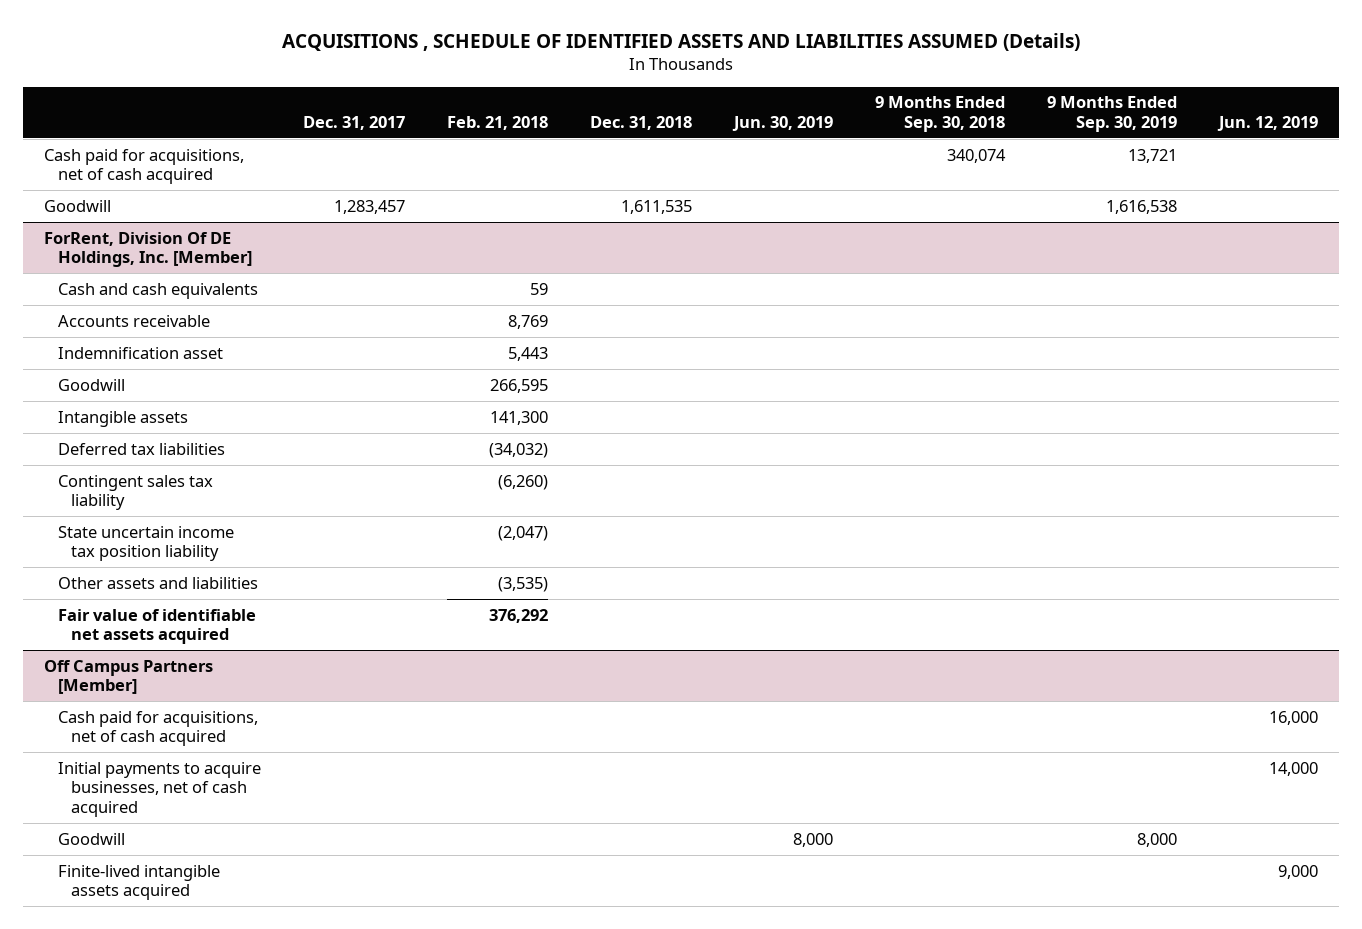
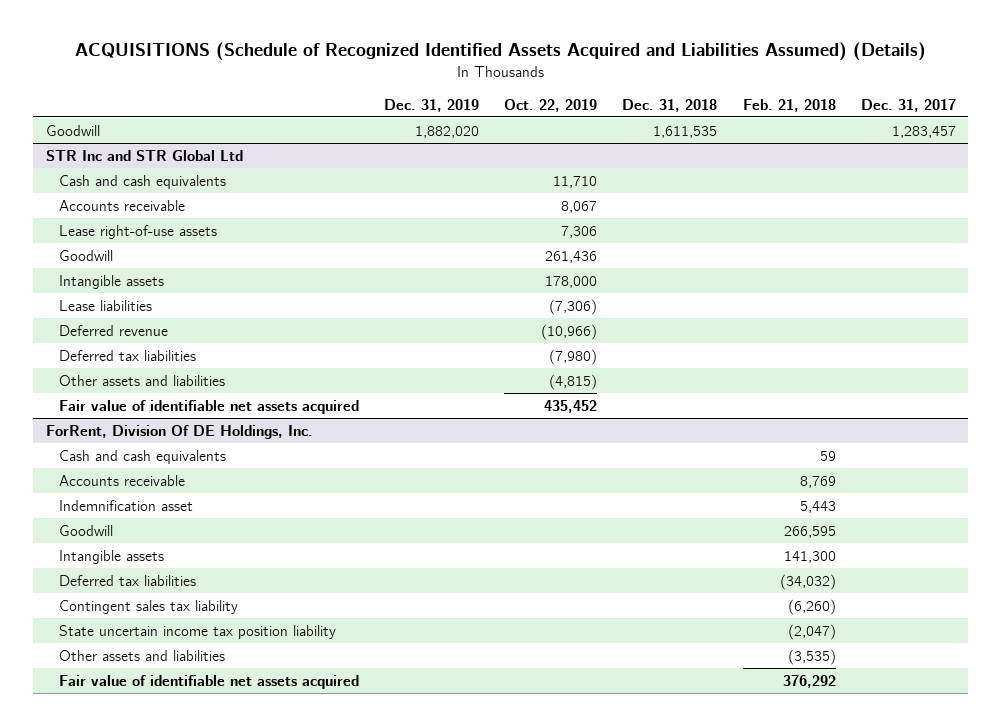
- ACQUISITIONS , SCHEDULE OF IDENTIFIED ASSETS AND LIABILITIES ASSUMED (Details)
+ ACQUISITIONS (Schedule of Recognized Identified Assets Acquired and Liabilities Assumed) (Details)
- | Dec. 31, 2017 | Feb. 21, 2018 | Dec. 31, 2018 | Jun. 30, 2019 | 9 Months Ended Sep. 30, 2018 | 9 Months Ended Sep. 30, 2019 | Jun. 12, 2019
+ | Dec. 31, 2019 | Oct. 22, 2019 | Dec. 31, 2018 | Feb. 21, 2018 | Dec. 31, 2017
- Cash paid for acquisitions, net of cash acquired | | | | | 340,074 | 13,721 |
- ForRent, Division Of DE Holdings, Inc. [Member]
+ STR Inc and STR Global Ltd
+ Cash and cash equivalents | | 11,710 | | |
+ Accounts receivable | | 8,067 | | |
+ Lease right-of-use assets | | 7,306 | | |
+ Goodwill | | 261,436 | | |
+ Intangible assets | | 178,000 | | |
+ Lease liabilities | | (7,306) | | |
+ Deferred revenue | | (10,966) | | |
+ Deferred tax liabilities | | (7,980) | | |
+ Other assets and liabilities | | (4,815) | | |
+ Fair value of identifiable net assets acquired | | 435,452 | | |
+ ForRent, Division Of DE Holdings, Inc.
- Off Campus Partners [Member]
- Cash paid for acquisitions, net of cash acquired | | | | | | | 16,000
- Initial payments to acquire businesses, net of cash acquired | | | | | | | 14,000
- Goodwill | | | | 8,000 | | 8,000 |
- Finite-lived intangible assets acquired | | | | | | | 9,000

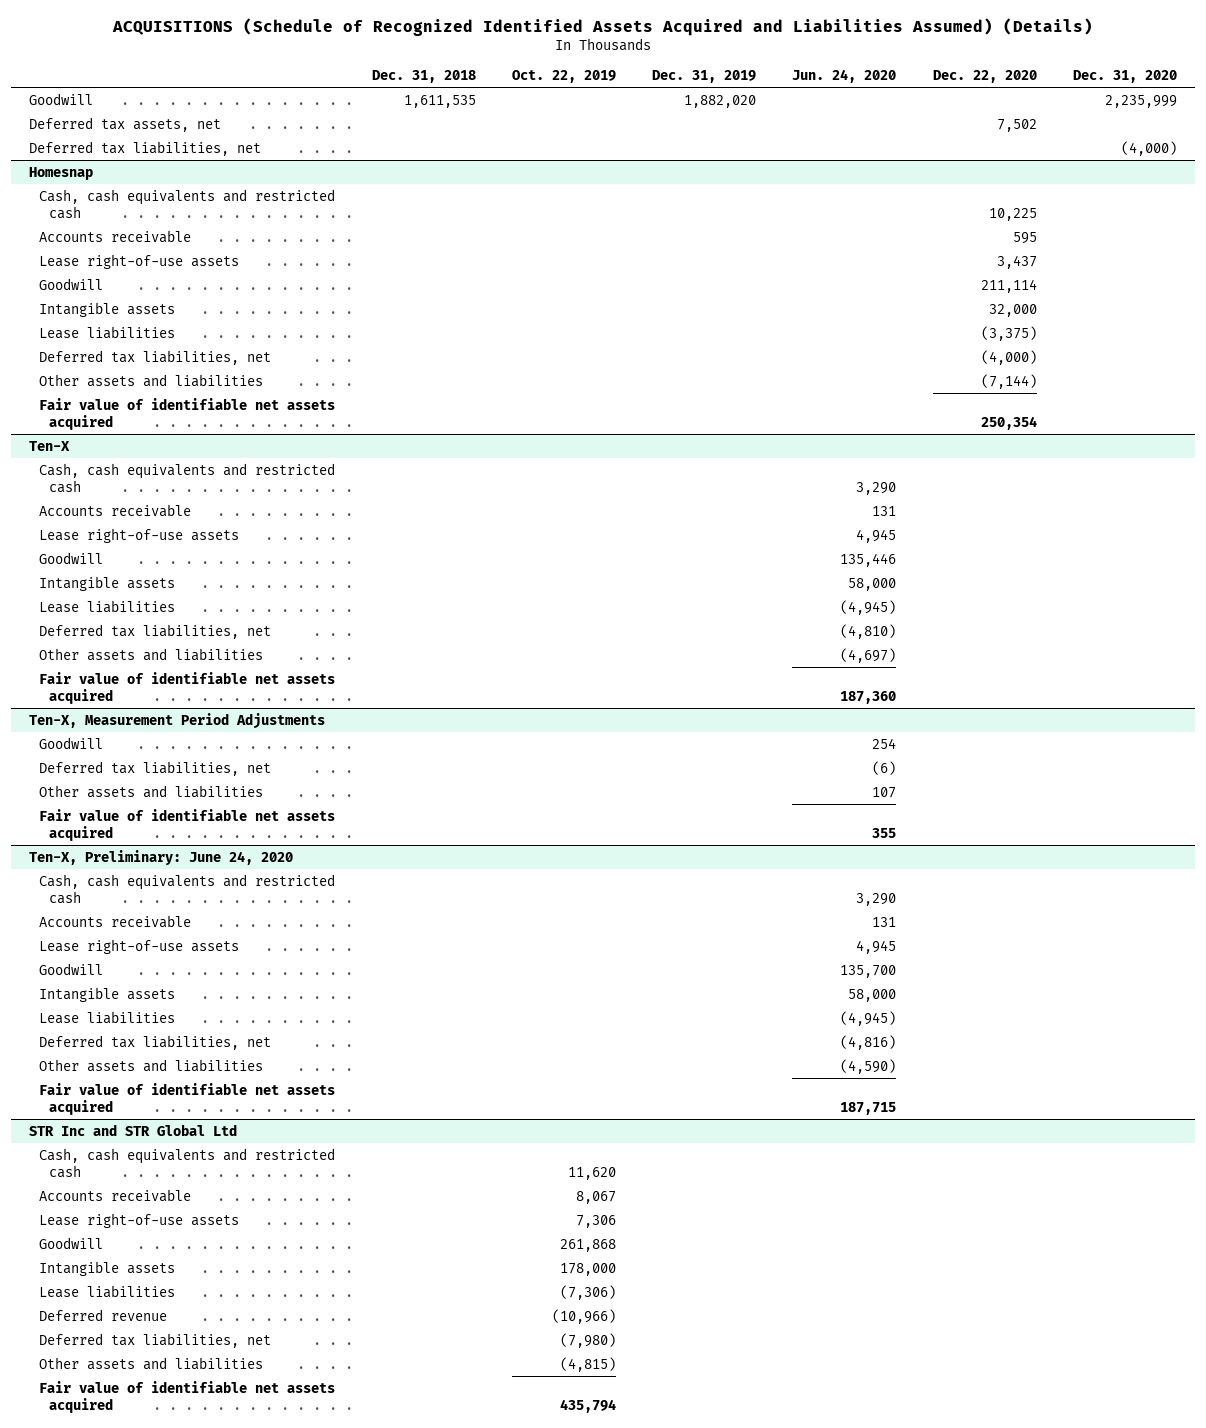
- | Dec. 31, 2019 | Oct. 22, 2019 | Dec. 31, 2018 | Feb. 21, 2018 | Dec. 31, 2017
+ | Dec. 31, 2018 | Oct. 22, 2019 | Dec. 31, 2019 | Jun. 24, 2020 | Dec. 22, 2020 | Dec. 31, 2020
+ Deferred tax assets, net | | | | | 7,502 |
+ Deferred tax liabilities, net | | | | | | (4,000)
+ Homesnap
+ Cash, cash equivalents and restricted cash | | | | | 10,225 |
+ Accounts receivable | | | | | 595 |
+ Lease right-of-use assets | | | | | 3,437 |
+ Goodwill | | | | | 211,114 |
+ Intangible assets | | | | | 32,000 |
+ Lease liabilities | | | | | (3,375) |
+ Deferred tax liabilities, net | | | | | (4,000) |
+ Other assets and liabilities | | | | | (7,144) |
+ Fair value of identifiable net assets acquired | | | | | 250,354 |
+ Ten-X
+ Cash, cash equivalents and restricted cash | | | | 3,290 | |
+ Accounts receivable | | | | 131 | |
+ Lease right-of-use assets | | | | 4,945 | |
+ Goodwill | | | | 135,446 | |
+ Intangible assets | | | | 58,000 | |
+ Lease liabilities | | | | (4,945) | |
+ Deferred tax liabilities, net | | | | (4,810) | |
+ Other assets and liabilities | | | | (4,697) | |
+ Fair value of identifiable net assets acquired | | | | 187,360 | |
+ Ten-X, Measurement Period Adjustments
+ Goodwill | | | | 254 | |
+ Deferred tax liabilities, net | | | | (6) | |
+ Other assets and liabilities | | | | 107 | |
+ Fair value of identifiable net assets acquired | | | | 355 | |
+ Ten-X, Preliminary: June 24, 2020
+ Cash, cash equivalents and restricted cash | | | | 3,290 | |
+ Accounts receivable | | | | 131 | |
+ Lease right-of-use assets | | | | 4,945 | |
+ Goodwill | | | | 135,700 | |
+ Intangible assets | | | | 58,000 | |
+ Lease liabilities | | | | (4,945) | |
+ Deferred tax liabilities, net | | | | (4,816) | |
+ Other assets and liabilities | | | | (4,590) | |
+ Fair value of identifiable net assets acquired | | | | 187,715 | |
@ STR Inc and STR Global Ltd
- Cash and cash equivalents | | 11,710 | | |
+ Cash, cash equivalents and restricted cash | | 11,620 | | | |
- Goodwill | | 261,436 | | |
+ Goodwill | | 261,868 | | | |
- Deferred tax liabilities | | (7,980) | | |
+ Deferred tax liabilities, net | | (7,980) | | | |
- Fair value of identifiable net assets acquired | | 435,452 | | |
- ForRent, Division Of DE Holdings, Inc.
- Cash and cash equivalents | | | | 59 |
- Accounts receivable | | | | 8,769 |
- Indemnification asset | | | | 5,443 |
- Goodwill | | | | 266,595 |
- Intangible assets | | | | 141,300 |
- Deferred tax liabilities | | | | (34,032) |
- Contingent sales tax liability | | | | (6,260) |
- State uncertain income tax position liability | | | | (2,047) |
- Other assets and liabilities | | | | (3,535) |
- Fair value of identifiable net assets acquired | | | | 376,292 |
@ STR Inc and STR Global Ltd
+ Fair value of identifiable net assets acquired | | 435,794 | | | |

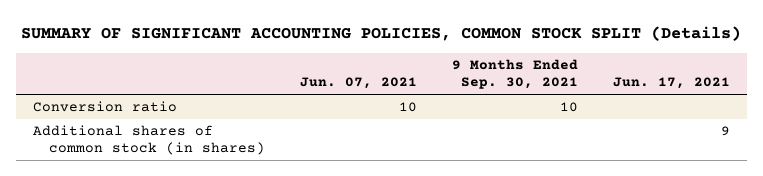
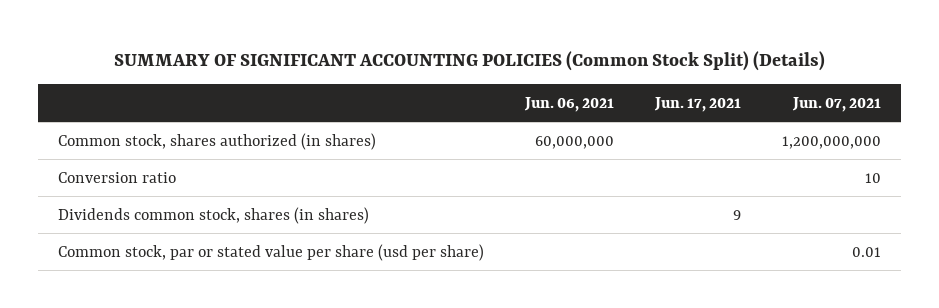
- SUMMARY OF SIGNIFICANT ACCOUNTING POLICIES, COMMON STOCK SPLIT (Details)
+ SUMMARY OF SIGNIFICANT ACCOUNTING POLICIES (Common Stock Split) (Details)
- | Jun. 07, 2021 | 9 Months Ended Sep. 30, 2021 | Jun. 17, 2021
+ | Jun. 06, 2021 | Jun. 17, 2021 | Jun. 07, 2021
+ Common stock, shares authorized (in shares) | 60,000,000 | | 1,200,000,000
- Additional shares of common stock (in shares) | | | 9
+ Dividends common stock, shares (in shares) | | 9 |
+ Common stock, par or stated value per share (usd per share) | | | 0.01

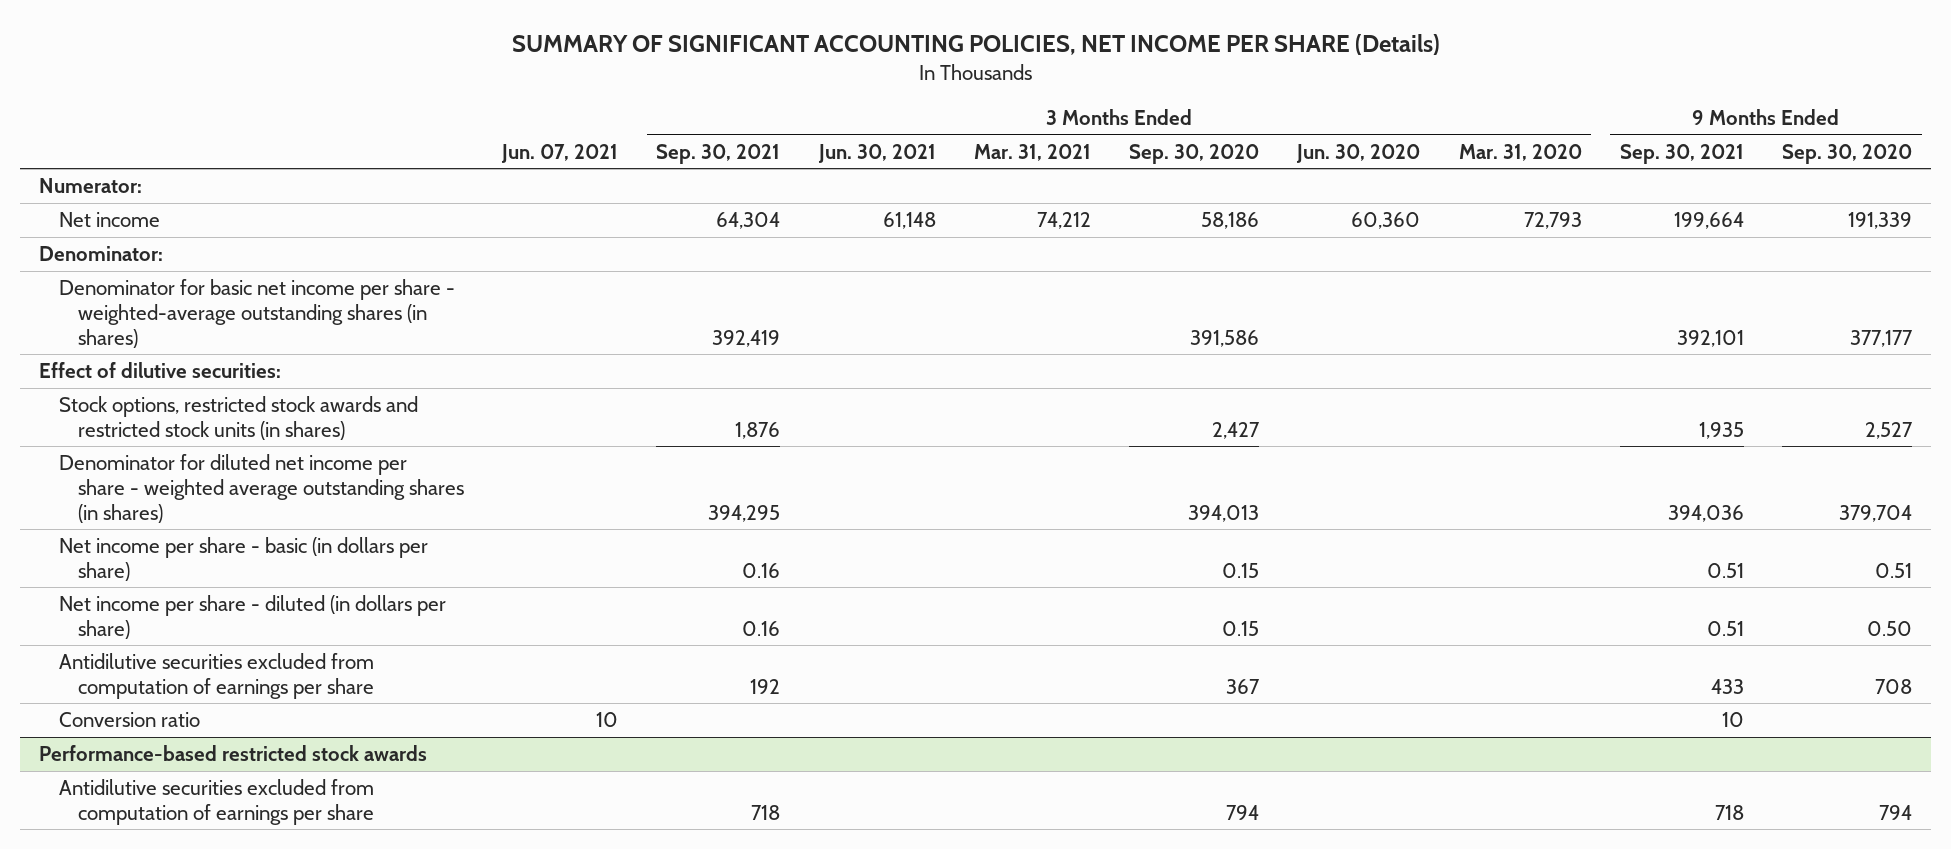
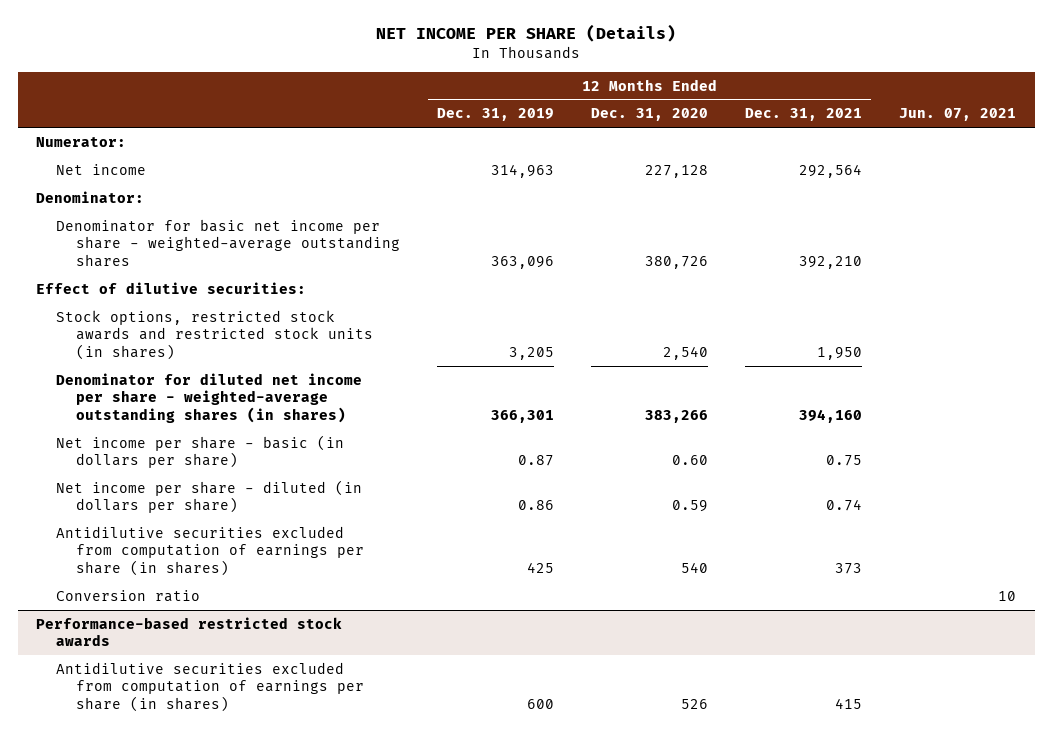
- SUMMARY OF SIGNIFICANT ACCOUNTING POLICIES, NET INCOME PER SHARE (Details)
+ NET INCOME PER SHARE (Details)
- | Jun. 07, 2021 | 3 Months Ended Sep. 30, 2021 | 3 Months Ended Jun. 30, 2021 | 3 Months Ended Mar. 31, 2021 | 3 Months Ended Sep. 30, 2020 | 3 Months Ended Jun. 30, 2020 | 3 Months Ended Mar. 31, 2020 | 9 Months Ended Sep. 30, 2021 | 9 Months Ended Sep. 30, 2020
+ | 12 Months Ended Dec. 31, 2019 | 12 Months Ended Dec. 31, 2020 | 12 Months Ended Dec. 31, 2021 | Jun. 07, 2021
- Denominator for basic net income per share - weighted-average outstanding shares (in shares) | | 392,419 | | | 391,586 | | | 392,101 | 377,177
+ Denominator for basic net income per share - weighted-average outstanding shares | 363,096 | 380,726 | 392,210 |
- Denominator for diluted net income per share - weighted average outstanding shares (in shares) | | 394,295 | | | 394,013 | | | 394,036 | 379,704
+ Denominator for diluted net income per share - weighted-average outstanding shares (in shares) | 366,301 | 383,266 | 394,160 |
- Antidilutive securities excluded from computation of earnings per share | | 192 | | | 367 | | | 433 | 708
+ Antidilutive securities excluded from computation of earnings per share (in shares) | 425 | 540 | 373 |
@ Performance-based restricted stock awards
- Antidilutive securities excluded from computation of earnings per share | | 718 | | | 794 | | | 718 | 794
+ Antidilutive securities excluded from computation of earnings per share (in shares) | 600 | 526 | 415 |

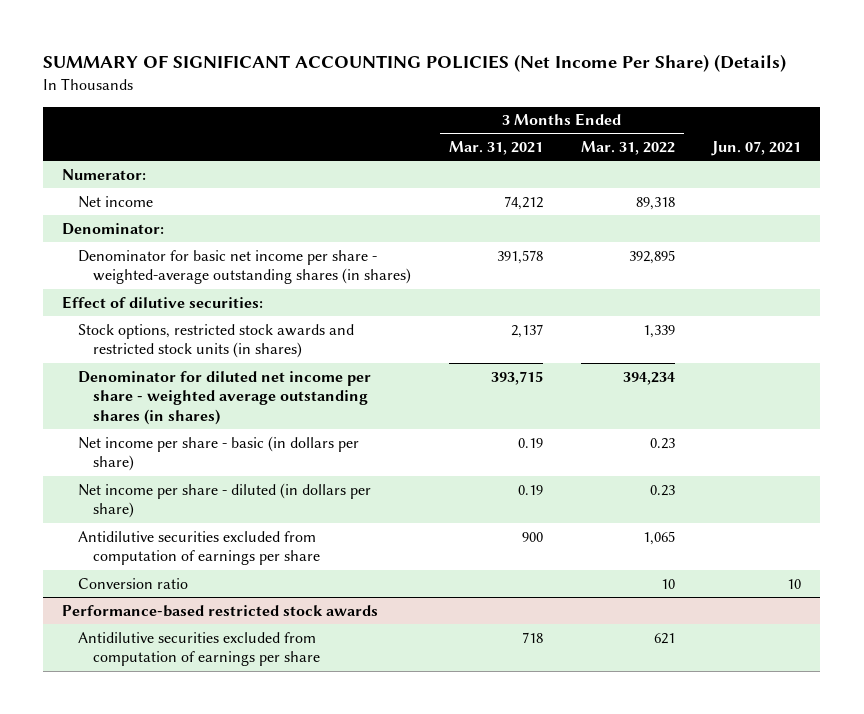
- NET INCOME PER SHARE (Details)
+ SUMMARY OF SIGNIFICANT ACCOUNTING POLICIES (Net Income Per Share) (Details)
- | 12 Months Ended Dec. 31, 2019 | 12 Months Ended Dec. 31, 2020 | 12 Months Ended Dec. 31, 2021 | Jun. 07, 2021
+ | 3 Months Ended Mar. 31, 2021 | 3 Months Ended Mar. 31, 2022 | Jun. 07, 2021
- Denominator for basic net income per share - weighted-average outstanding shares | 363,096 | 380,726 | 392,210 |
+ Denominator for basic net income per share - weighted-average outstanding shares (in shares) | 391,578 | 392,895 |
- Denominator for diluted net income per share - weighted-average outstanding shares (in shares) | 366,301 | 383,266 | 394,160 |
+ Denominator for diluted net income per share - weighted average outstanding shares (in shares) | 393,715 | 394,234 |
- Antidilutive securities excluded from computation of earnings per share (in shares) | 425 | 540 | 373 |
+ Antidilutive securities excluded from computation of earnings per share | 900 | 1,065 |
@ Performance-based restricted stock awards
- Antidilutive securities excluded from computation of earnings per share (in shares) | 600 | 526 | 415 |
+ Antidilutive securities excluded from computation of earnings per share | 718 | 621 |

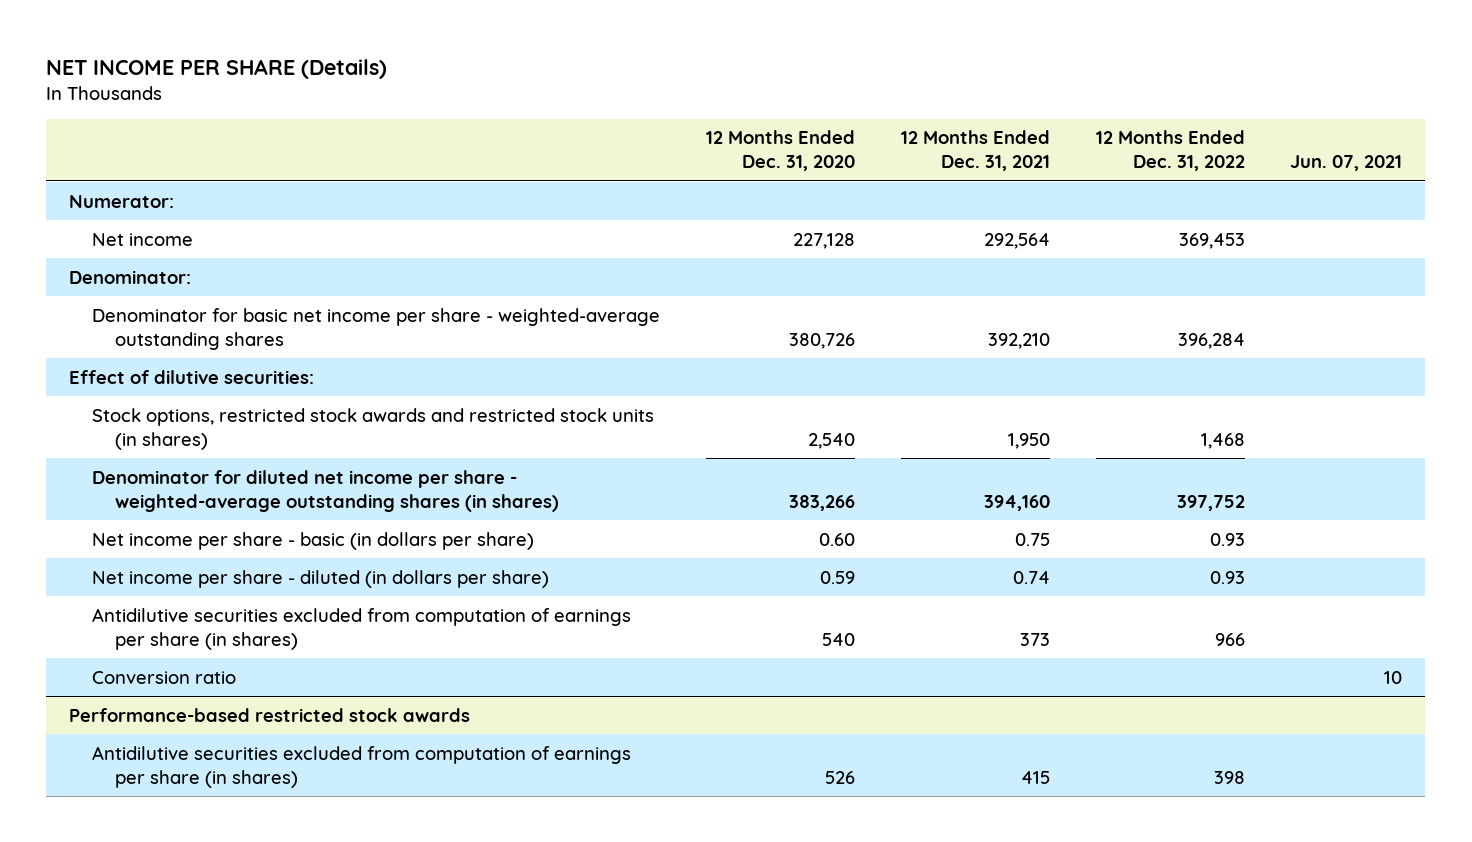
- SUMMARY OF SIGNIFICANT ACCOUNTING POLICIES (Net Income Per Share) (Details)
+ NET INCOME PER SHARE (Details)
- | 3 Months Ended Mar. 31, 2021 | 3 Months Ended Mar. 31, 2022 | Jun. 07, 2021
+ | 12 Months Ended Dec. 31, 2020 | 12 Months Ended Dec. 31, 2021 | 12 Months Ended Dec. 31, 2022 | Jun. 07, 2021
- Denominator for basic net income per share - weighted-average outstanding shares (in shares) | 391,578 | 392,895 |
+ Denominator for basic net income per share - weighted-average outstanding shares | 380,726 | 392,210 | 396,284 |
- Denominator for diluted net income per share - weighted average outstanding shares (in shares) | 393,715 | 394,234 |
+ Denominator for diluted net income per share - weighted-average outstanding shares (in shares) | 383,266 | 394,160 | 397,752 |
- Antidilutive securities excluded from computation of earnings per share | 900 | 1,065 |
+ Antidilutive securities excluded from computation of earnings per share (in shares) | 540 | 373 | 966 |
@ Performance-based restricted stock awards
- Antidilutive securities excluded from computation of earnings per share | 718 | 621 |
+ Antidilutive securities excluded from computation of earnings per share (in shares) | 526 | 415 | 398 |

